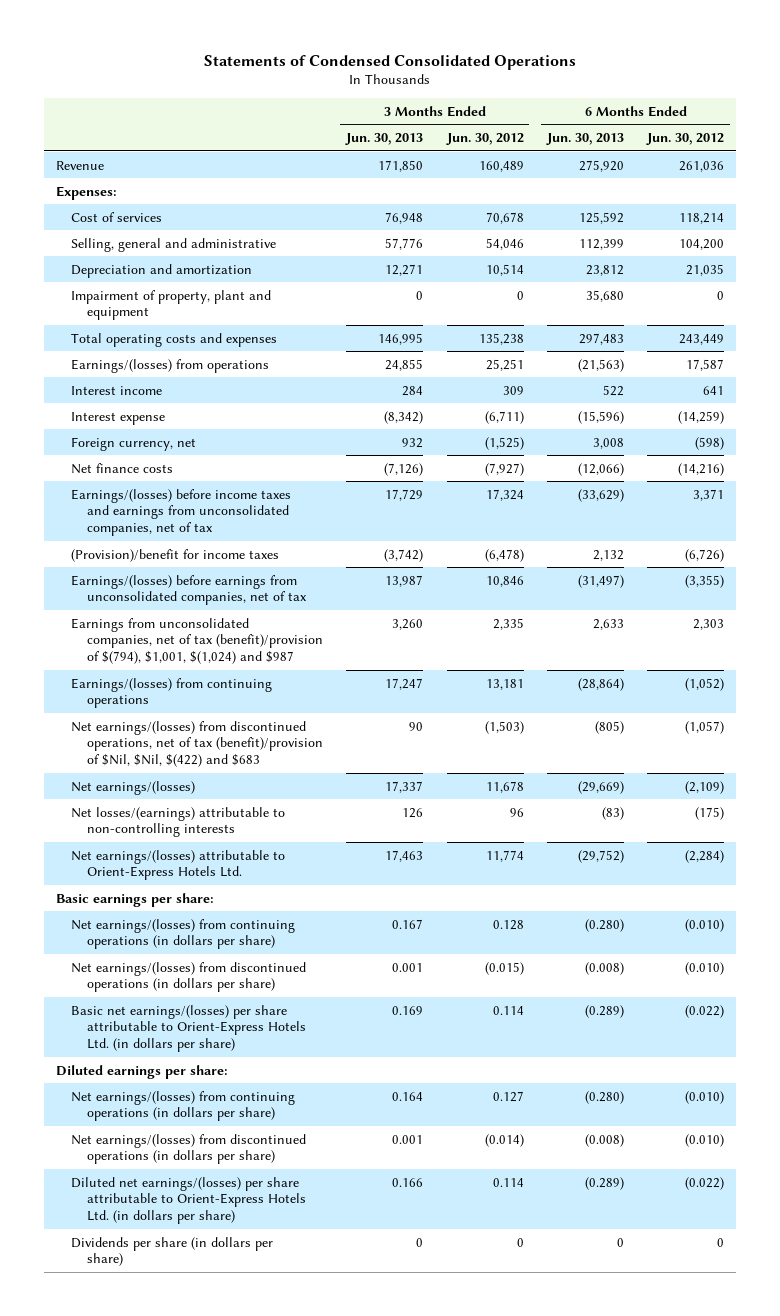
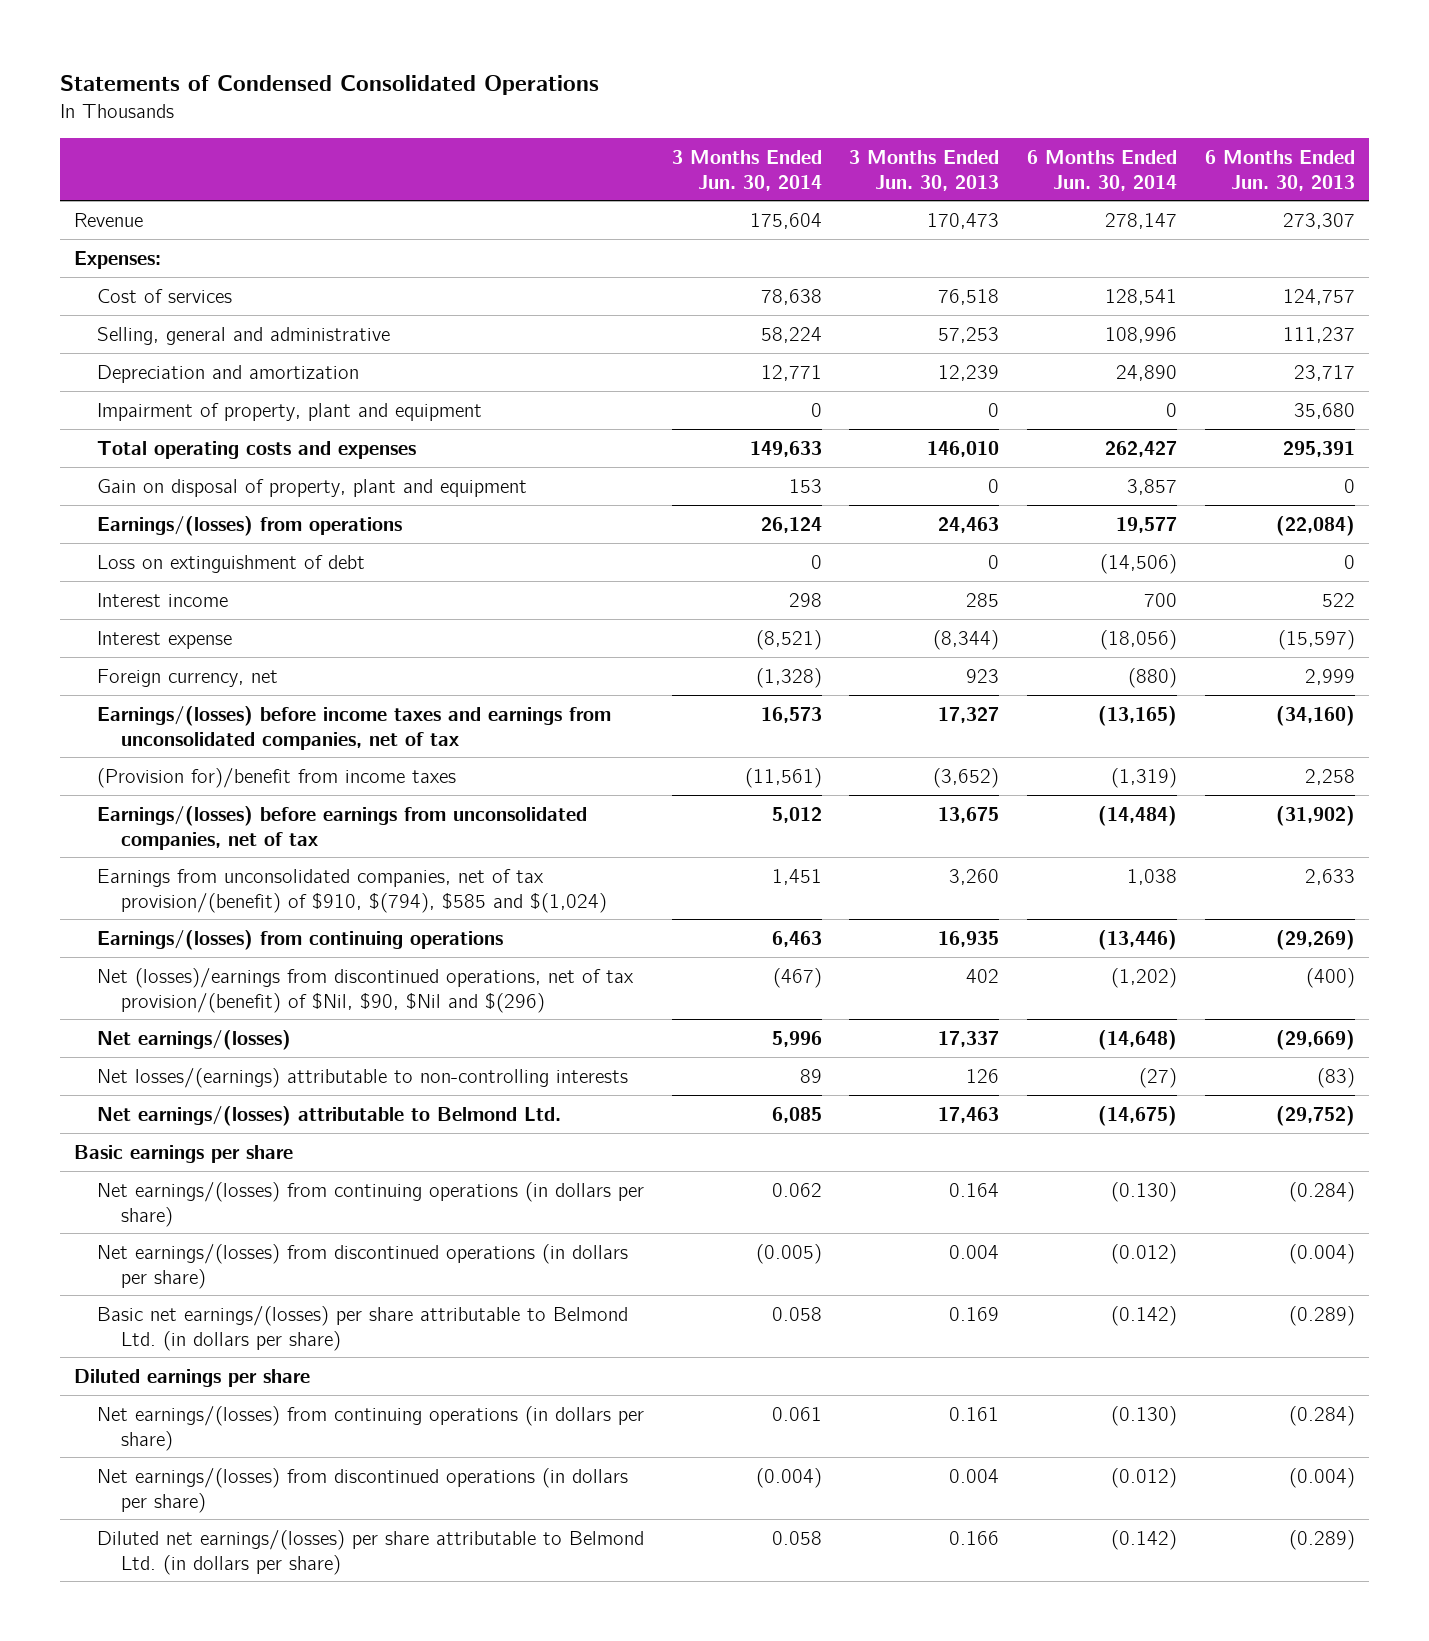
- | 3 Months Ended Jun. 30, 2013 | 3 Months Ended Jun. 30, 2012 | 6 Months Ended Jun. 30, 2013 | 6 Months Ended Jun. 30, 2012
+ | 3 Months Ended Jun. 30, 2014 | 3 Months Ended Jun. 30, 2013 | 6 Months Ended Jun. 30, 2014 | 6 Months Ended Jun. 30, 2013
- Revenue | 171,850 | 160,489 | 275,920 | 261,036
+ Revenue | 175,604 | 170,473 | 278,147 | 273,307
- Cost of services | 76,948 | 70,678 | 125,592 | 118,214
- Selling, general and administrative | 57,776 | 54,046 | 112,399 | 104,200
- Depreciation and amortization | 12,271 | 10,514 | 23,812 | 21,035
+ Cost of services | 78,638 | 76,518 | 128,541 | 124,757
+ Selling, general and administrative | 58,224 | 57,253 | 108,996 | 111,237
+ Depreciation and amortization | 12,771 | 12,239 | 24,890 | 23,717
- Total operating costs and expenses | 146,995 | 135,238 | 297,483 | 243,449
- Earnings/(losses) from operations | 24,855 | 25,251 | (21,563) | 17,587
- Interest income | 284 | 309 | 522 | 641
- Interest expense | (8,342) | (6,711) | (15,596) | (14,259)
- Foreign currency, net | 932 | (1,525) | 3,008 | (598)
- Net finance costs | (7,126) | (7,927) | (12,066) | (14,216)
- Earnings/(losses) before income taxes and earnings from unconsolidated companies, net of tax | 17,729 | 17,324 | (33,629) | 3,371
- (Provision)/benefit for income taxes | (3,742) | (6,478) | 2,132 | (6,726)
- Earnings/(losses) before earnings from unconsolidated companies, net of tax | 13,987 | 10,846 | (31,497) | (3,355)
- Earnings from unconsolidated companies, net of tax (benefit)/provision of $(794), $1,001, $(1,024) and $987 | 3,260 | 2,335 | 2,633 | 2,303
- Earnings/(losses) from continuing operations | 17,247 | 13,181 | (28,864) | (1,052)
- Net earnings/(losses) from discontinued operations, net of tax (benefit)/provision of $Nil, $Nil, $(422) and $683 | 90 | (1,503) | (805) | (1,057)
+ Total operating costs and expenses | 149,633 | 146,010 | 262,427 | 295,391
+ Gain on disposal of property, plant and equipment | 153 | 0 | 3,857 | 0
+ Earnings/(losses) from operations | 26,124 | 24,463 | 19,577 | (22,084)
+ Loss on extinguishment of debt | 0 | 0 | (14,506) | 0
+ Interest income | 298 | 285 | 700 | 522
+ Interest expense | (8,521) | (8,344) | (18,056) | (15,597)
+ Foreign currency, net | (1,328) | 923 | (880) | 2,999
+ Earnings/(losses) before income taxes and earnings from unconsolidated companies, net of tax | 16,573 | 17,327 | (13,165) | (34,160)
+ (Provision for)/benefit from income taxes | (11,561) | (3,652) | (1,319) | 2,258
+ Earnings/(losses) before earnings from unconsolidated companies, net of tax | 5,012 | 13,675 | (14,484) | (31,902)
+ Earnings from unconsolidated companies, net of tax provision/(benefit) of $910, $(794), $585 and $(1,024) | 1,451 | 3,260 | 1,038 | 2,633
+ Earnings/(losses) from continuing operations | 6,463 | 16,935 | (13,446) | (29,269)
+ Net (losses)/earnings from discontinued operations, net of tax provision/(benefit) of $Nil, $90, $Nil and $(296) | (467) | 402 | (1,202) | (400)
- Net earnings/(losses) attributable to Orient-Express Hotels Ltd. | 17,463 | 11,774 | (29,752) | (2,284)
- Basic earnings per share:
- Net earnings/(losses) from continuing operations (in dollars per share) | 0.167 | 0.128 | (0.280) | (0.010)
- Net earnings/(losses) from discontinued operations (in dollars per share) | 0.001 | (0.015) | (0.008) | (0.010)
- Basic net earnings/(losses) per share attributable to Orient-Express Hotels Ltd. (in dollars per share) | 0.169 | 0.114 | (0.289) | (0.022)
- Diluted earnings per share:
- Net earnings/(losses) from continuing operations (in dollars per share) | 0.164 | 0.127 | (0.280) | (0.010)
- Net earnings/(losses) from discontinued operations (in dollars per share) | 0.001 | (0.014) | (0.008) | (0.010)
- Diluted net earnings/(losses) per share attributable to Orient-Express Hotels Ltd. (in dollars per share) | 0.166 | 0.114 | (0.289) | (0.022)
- Dividends per share (in dollars per share) | 0 | 0 | 0 | 0
+ Net earnings/(losses) attributable to Belmond Ltd. | 6,085 | 17,463 | (14,675) | (29,752)
+ Basic earnings per share
+ Net earnings/(losses) from continuing operations (in dollars per share) | 0.062 | 0.164 | (0.130) | (0.284)
+ Net earnings/(losses) from discontinued operations (in dollars per share) | (0.005) | 0.004 | (0.012) | (0.004)
+ Basic net earnings/(losses) per share attributable to Belmond Ltd. (in dollars per share) | 0.058 | 0.169 | (0.142) | (0.289)
+ Diluted earnings per share
+ Net earnings/(losses) from continuing operations (in dollars per share) | 0.061 | 0.161 | (0.130) | (0.284)
+ Net earnings/(losses) from discontinued operations (in dollars per share) | (0.004) | 0.004 | (0.012) | (0.004)
+ Diluted net earnings/(losses) per share attributable to Belmond Ltd. (in dollars per share) | 0.058 | 0.166 | (0.142) | (0.289)

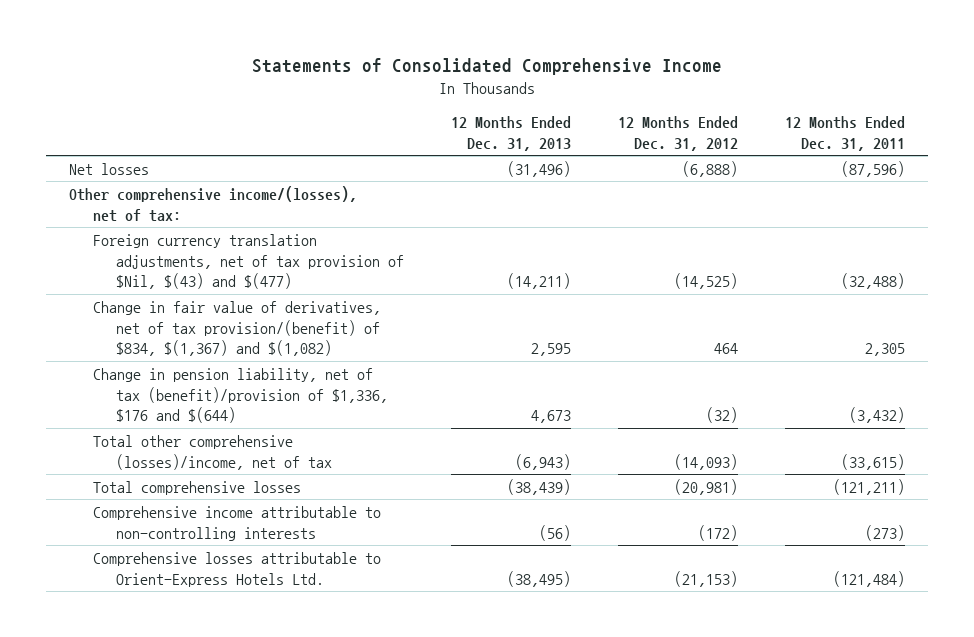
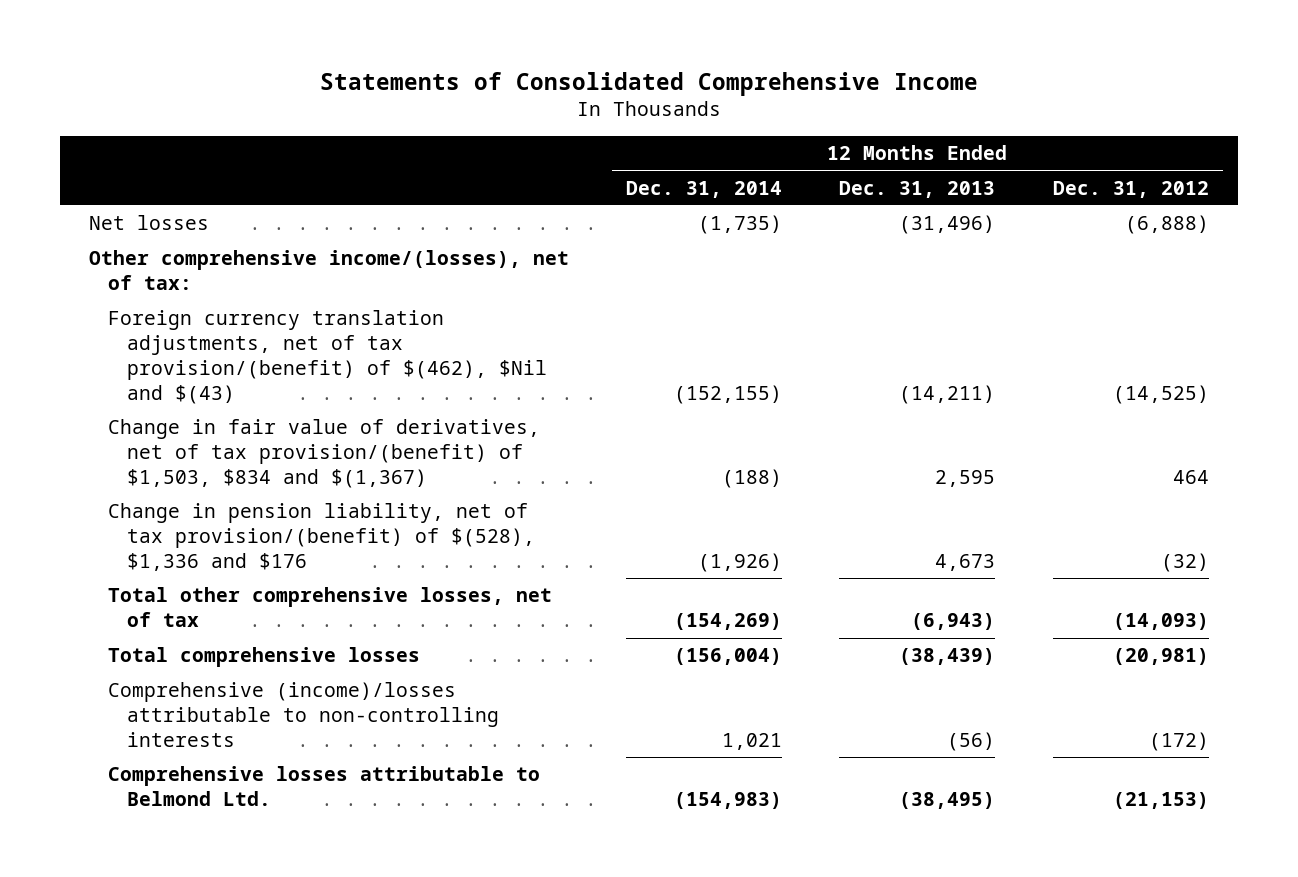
- | 12 Months Ended Dec. 31, 2013 | 12 Months Ended Dec. 31, 2012 | 12 Months Ended Dec. 31, 2011
+ | 12 Months Ended Dec. 31, 2014 | 12 Months Ended Dec. 31, 2013 | 12 Months Ended Dec. 31, 2012
- Foreign currency translation adjustments, net of tax provision of $Nil, $(43) and $(477) | (14,211) | (14,525) | (32,488)
- Change in fair value of derivatives, net of tax provision/(benefit) of $834, $(1,367) and $(1,082) | 2,595 | 464 | 2,305
- Change in pension liability, net of tax (benefit)/provision of $1,336, $176 and $(644) | 4,673 | (32) | (3,432)
- Total other comprehensive (losses)/income, net of tax | (6,943) | (14,093) | (33,615)
+ Foreign currency translation adjustments, net of tax provision/(benefit) of $(462), $Nil and $(43) | (152,155) | (14,211) | (14,525)
+ Change in fair value of derivatives, net of tax provision/(benefit) of $1,503, $834 and $(1,367) | (188) | 2,595 | 464
+ Change in pension liability, net of tax provision/(benefit) of $(528), $1,336 and $176 | (1,926) | 4,673 | (32)
+ Total other comprehensive losses, net of tax | (154,269) | (6,943) | (14,093)
- Comprehensive income attributable to non-controlling interests | (56) | (172) | (273)
- Comprehensive losses attributable to Orient-Express Hotels Ltd. | (38,495) | (21,153) | (121,484)
+ Comprehensive (income)/losses attributable to non-controlling interests | 1,021 | (56) | (172)
+ Comprehensive losses attributable to Belmond Ltd. | (154,983) | (38,495) | (21,153)

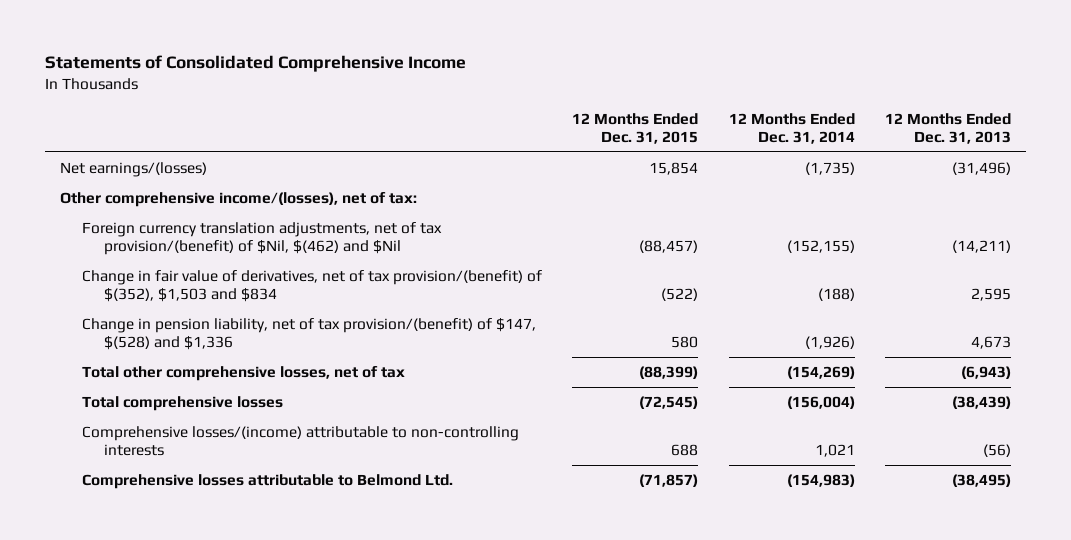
- | 12 Months Ended Dec. 31, 2014 | 12 Months Ended Dec. 31, 2013 | 12 Months Ended Dec. 31, 2012
+ | 12 Months Ended Dec. 31, 2015 | 12 Months Ended Dec. 31, 2014 | 12 Months Ended Dec. 31, 2013
- Net losses | (1,735) | (31,496) | (6,888)
+ Net earnings/(losses) | 15,854 | (1,735) | (31,496)
- Foreign currency translation adjustments, net of tax provision/(benefit) of $(462), $Nil and $(43) | (152,155) | (14,211) | (14,525)
- Change in fair value of derivatives, net of tax provision/(benefit) of $1,503, $834 and $(1,367) | (188) | 2,595 | 464
- Change in pension liability, net of tax provision/(benefit) of $(528), $1,336 and $176 | (1,926) | 4,673 | (32)
+ Foreign currency translation adjustments, net of tax provision/(benefit) of $Nil, $(462) and $Nil | (88,457) | (152,155) | (14,211)
+ Change in fair value of derivatives, net of tax provision/(benefit) of $(352), $1,503 and $834 | (522) | (188) | 2,595
+ Change in pension liability, net of tax provision/(benefit) of $147, $(528) and $1,336 | 580 | (1,926) | 4,673
- Comprehensive (income)/losses attributable to non-controlling interests | 1,021 | (56) | (172)
+ Comprehensive losses/(income) attributable to non-controlling interests | 688 | 1,021 | (56)

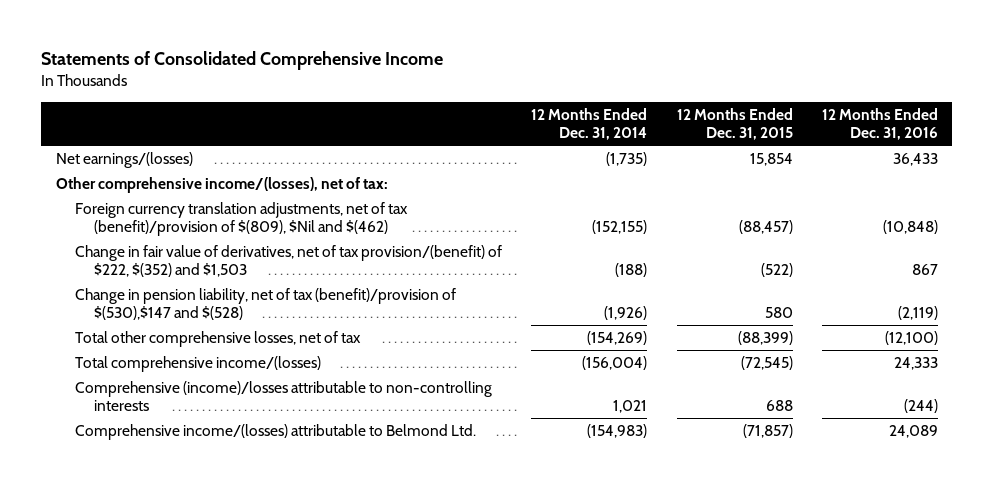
- | 12 Months Ended Dec. 31, 2015 | 12 Months Ended Dec. 31, 2014 | 12 Months Ended Dec. 31, 2013
+ | 12 Months Ended Dec. 31, 2014 | 12 Months Ended Dec. 31, 2015 | 12 Months Ended Dec. 31, 2016
- Foreign currency translation adjustments, net of tax provision/(benefit) of $Nil, $(462) and $Nil | (88,457) | (152,155) | (14,211)
- Change in fair value of derivatives, net of tax provision/(benefit) of $(352), $1,503 and $834 | (522) | (188) | 2,595
- Change in pension liability, net of tax provision/(benefit) of $147, $(528) and $1,336 | 580 | (1,926) | 4,673
+ Foreign currency translation adjustments, net of tax (benefit)/provision of $(809), $Nil and $(462) | (152,155) | (88,457) | (10,848)
+ Change in fair value of derivatives, net of tax provision/(benefit) of $222, $(352) and $1,503 | (188) | (522) | 867
+ Change in pension liability, net of tax (benefit)/provision of $(530),$147 and $(528) | (1,926) | 580 | (2,119)
- Total comprehensive losses | (72,545) | (156,004) | (38,439)
- Comprehensive losses/(income) attributable to non-controlling interests | 688 | 1,021 | (56)
- Comprehensive losses attributable to Belmond Ltd. | (71,857) | (154,983) | (38,495)
+ Total comprehensive income/(losses) | (156,004) | (72,545) | 24,333
+ Comprehensive (income)/losses attributable to non-controlling interests | 1,021 | 688 | (244)
+ Comprehensive income/(losses) attributable to Belmond Ltd. | (154,983) | (71,857) | 24,089

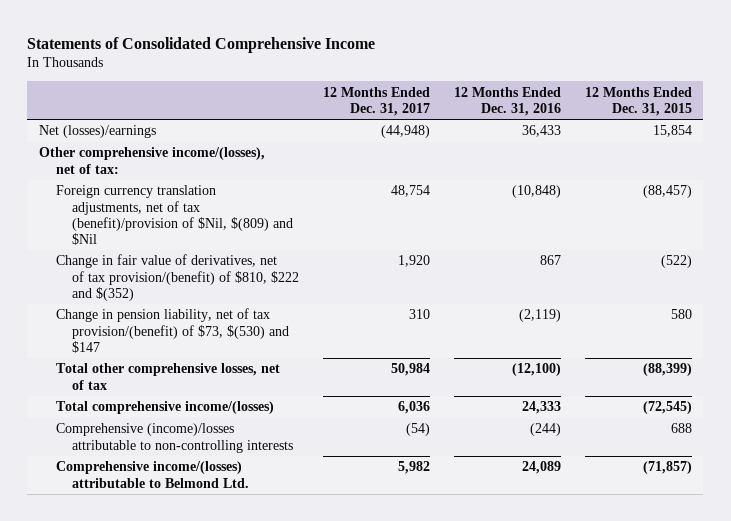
- | 12 Months Ended Dec. 31, 2014 | 12 Months Ended Dec. 31, 2015 | 12 Months Ended Dec. 31, 2016
+ | 12 Months Ended Dec. 31, 2017 | 12 Months Ended Dec. 31, 2016 | 12 Months Ended Dec. 31, 2015
- Net earnings/(losses) | (1,735) | 15,854 | 36,433
+ Net (losses)/earnings | (44,948) | 36,433 | 15,854
- Foreign currency translation adjustments, net of tax (benefit)/provision of $(809), $Nil and $(462) | (152,155) | (88,457) | (10,848)
- Change in fair value of derivatives, net of tax provision/(benefit) of $222, $(352) and $1,503 | (188) | (522) | 867
- Change in pension liability, net of tax (benefit)/provision of $(530),$147 and $(528) | (1,926) | 580 | (2,119)
+ Foreign currency translation adjustments, net of tax (benefit)/provision of $Nil, $(809) and $Nil | 48,754 | (10,848) | (88,457)
+ Change in fair value of derivatives, net of tax provision/(benefit) of $810, $222 and $(352) | 1,920 | 867 | (522)
+ Change in pension liability, net of tax provision/(benefit) of $73, $(530) and $147 | 310 | (2,119) | 580

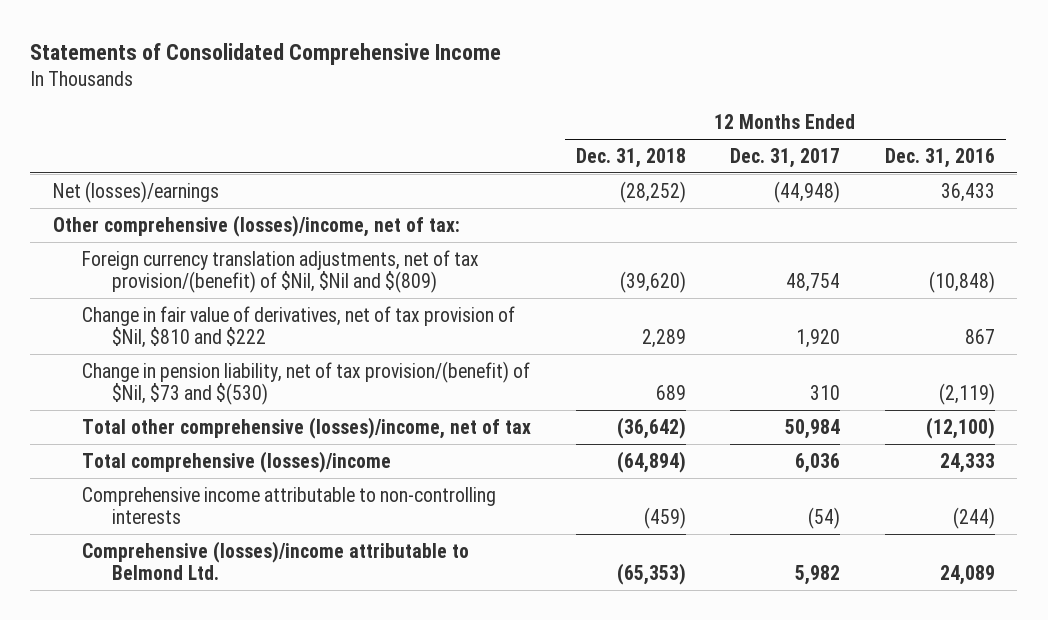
- | 12 Months Ended Dec. 31, 2017 | 12 Months Ended Dec. 31, 2016 | 12 Months Ended Dec. 31, 2015
+ | 12 Months Ended Dec. 31, 2018 | 12 Months Ended Dec. 31, 2017 | 12 Months Ended Dec. 31, 2016
- Other comprehensive income/(losses), net of tax:
- Foreign currency translation adjustments, net of tax (benefit)/provision of $Nil, $(809) and $Nil | 48,754 | (10,848) | (88,457)
- Change in fair value of derivatives, net of tax provision/(benefit) of $810, $222 and $(352) | 1,920 | 867 | (522)
- Change in pension liability, net of tax provision/(benefit) of $73, $(530) and $147 | 310 | (2,119) | 580
- Total other comprehensive losses, net of tax | 50,984 | (12,100) | (88,399)
- Total comprehensive income/(losses) | 6,036 | 24,333 | (72,545)
- Comprehensive (income)/losses attributable to non-controlling interests | (54) | (244) | 688
- Comprehensive income/(losses) attributable to Belmond Ltd. | 5,982 | 24,089 | (71,857)
+ Other comprehensive (losses)/income, net of tax:
+ Foreign currency translation adjustments, net of tax provision/(benefit) of $Nil, $Nil and $(809) | (39,620) | 48,754 | (10,848)
+ Change in fair value of derivatives, net of tax provision of $Nil, $810 and $222 | 2,289 | 1,920 | 867
+ Change in pension liability, net of tax provision/(benefit) of $Nil, $73 and $(530) | 689 | 310 | (2,119)
+ Total other comprehensive (losses)/income, net of tax | (36,642) | 50,984 | (12,100)
+ Total comprehensive (losses)/income | (64,894) | 6,036 | 24,333
+ Comprehensive income attributable to non-controlling interests | (459) | (54) | (244)
+ Comprehensive (losses)/income attributable to Belmond Ltd. | (65,353) | 5,982 | 24,089

